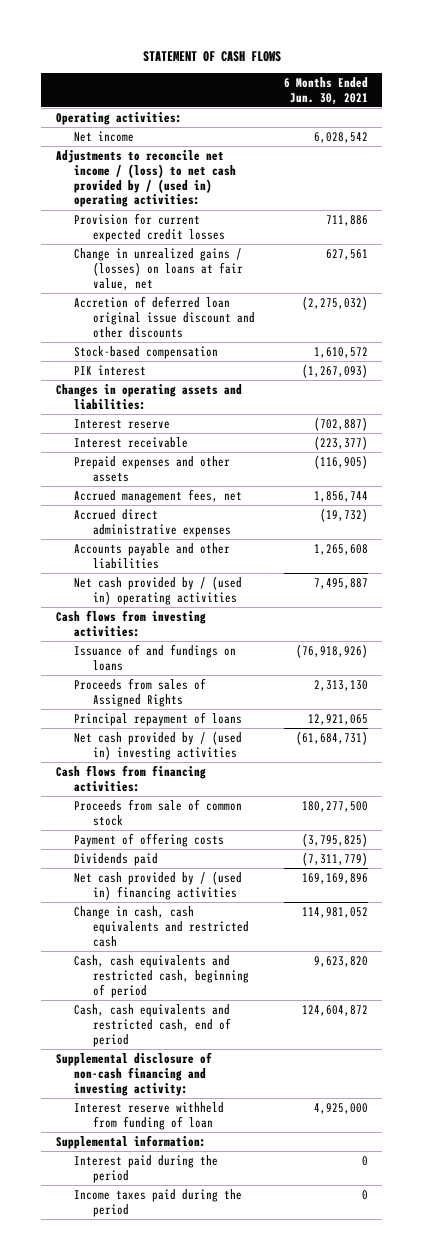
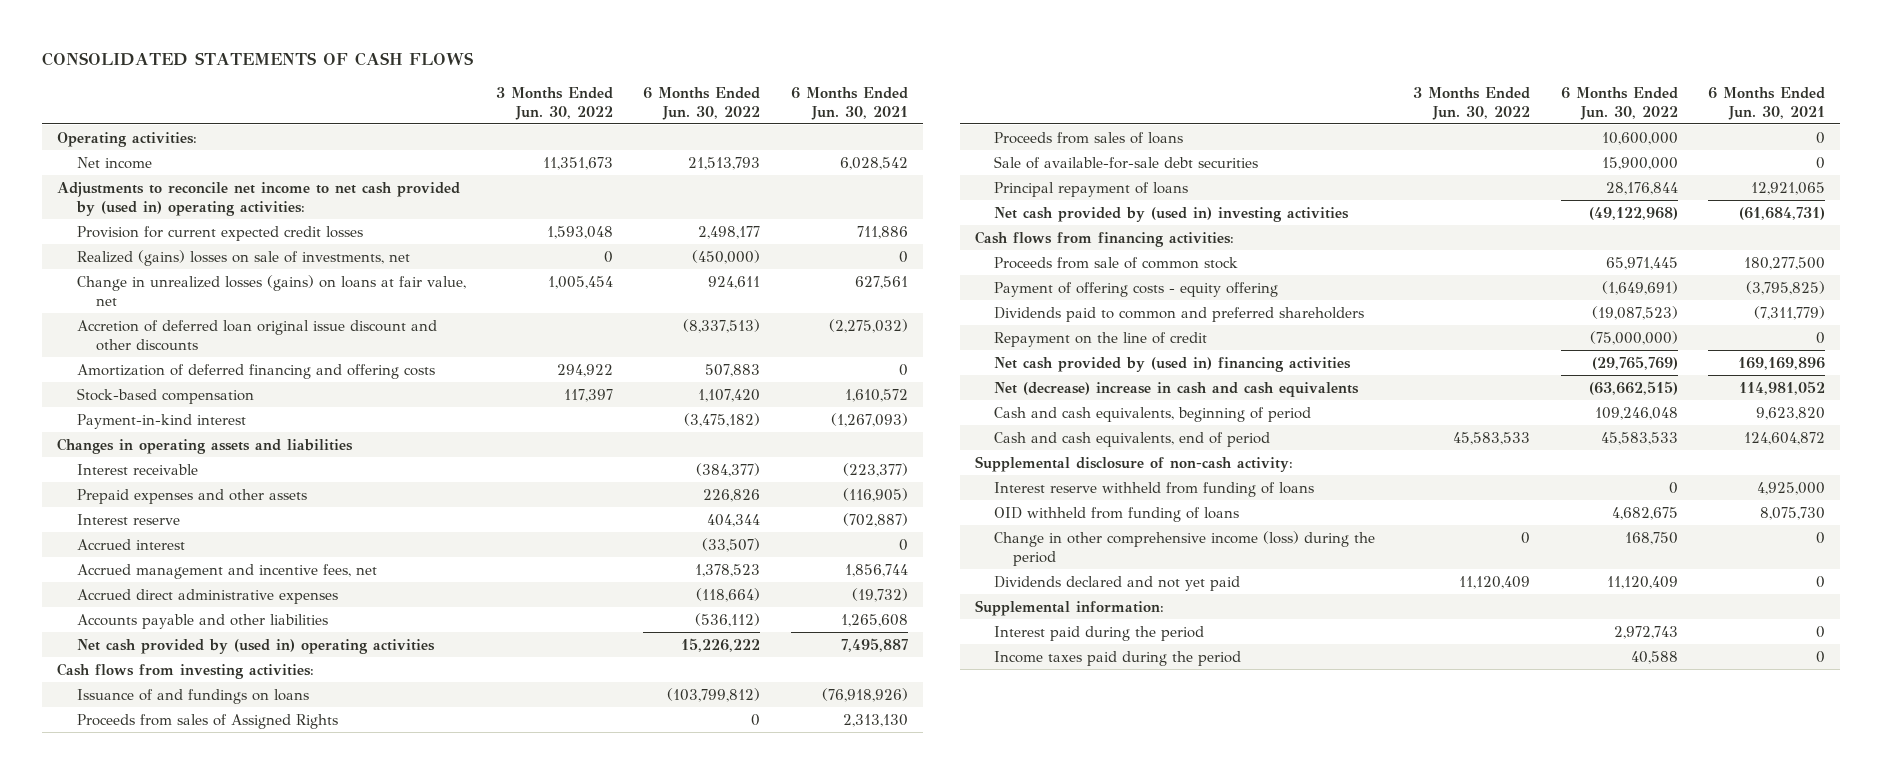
- STATEMENT OF CASH FLOWS
+ CONSOLIDATED STATEMENTS OF CASH FLOWS
- | 6 Months Ended Jun. 30, 2021
+ | 3 Months Ended Jun. 30, 2022 | 6 Months Ended Jun. 30, 2022 | 6 Months Ended Jun. 30, 2021
- Adjustments to reconcile net income / (loss) to net cash provided by / (used in) operating activities:
+ Adjustments to reconcile net income to net cash provided by (used in) operating activities:
- Change in unrealized gains / (losses) on loans at fair value, net | 627,561
+ Realized (gains) losses on sale of investments, net | 0 | (450,000) | 0
+ Change in unrealized losses (gains) on loans at fair value, net | 1,005,454 | 924,611 | 627,561
+ Amortization of deferred financing and offering costs | 294,922 | 507,883 | 0
- PIK interest | (1,267,093)
- Changes in operating assets and liabilities:
+ Payment-in-kind interest | | (3,475,182) | (1,267,093)
+ Changes in operating assets and liabilities
- Accrued management fees, net | 1,856,744
moved down: Interest reserve | | 404,344 | (702,887)
+ Accrued interest | | (33,507) | 0
+ Accrued management and incentive fees, net | | 1,378,523 | 1,856,744
- Net cash provided by / (used in) operating activities | 7,495,887
+ Net cash provided by (used in) operating activities | | 15,226,222 | 7,495,887
+ Proceeds from sales of loans | | 10,600,000 | 0
+ Sale of available-for-sale debt securities | | 15,900,000 | 0
- Net cash provided by / (used in) investing activities | (61,684,731)
+ Net cash provided by (used in) investing activities | | (49,122,968) | (61,684,731)
- Payment of offering costs | (3,795,825)
- Dividends paid | (7,311,779)
- Net cash provided by / (used in) financing activities | 169,169,896
- Change in cash, cash equivalents and restricted cash | 114,981,052
- Cash, cash equivalents and restricted cash, beginning of period | 9,623,820
- Cash, cash equivalents and restricted cash, end of period | 124,604,872
- Supplemental disclosure of non-cash financing and investing activity:
- Interest reserve withheld from funding of loan | 4,925,000
+ Payment of offering costs - equity offering | | (1,649,691) | (3,795,825)
+ Dividends paid to common and preferred shareholders | | (19,087,523) | (7,311,779)
+ Repayment on the line of credit | | (75,000,000) | 0
+ Net cash provided by (used in) financing activities | | (29,765,769) | 169,169,896
+ Net (decrease) increase in cash and cash equivalents | | (63,662,515) | 114,981,052
+ Cash and cash equivalents, beginning of period | | 109,246,048 | 9,623,820
+ Cash and cash equivalents, end of period | 45,583,533 | 45,583,533 | 124,604,872
+ Supplemental disclosure of non-cash activity:
+ Interest reserve withheld from funding of loans | | 0 | 4,925,000
+ OID withheld from funding of loans | | 4,682,675 | 8,075,730
+ Change in other comprehensive income (loss) during the period | 0 | 168,750 | 0
+ Dividends declared and not yet paid | 11,120,409 | 11,120,409 | 0

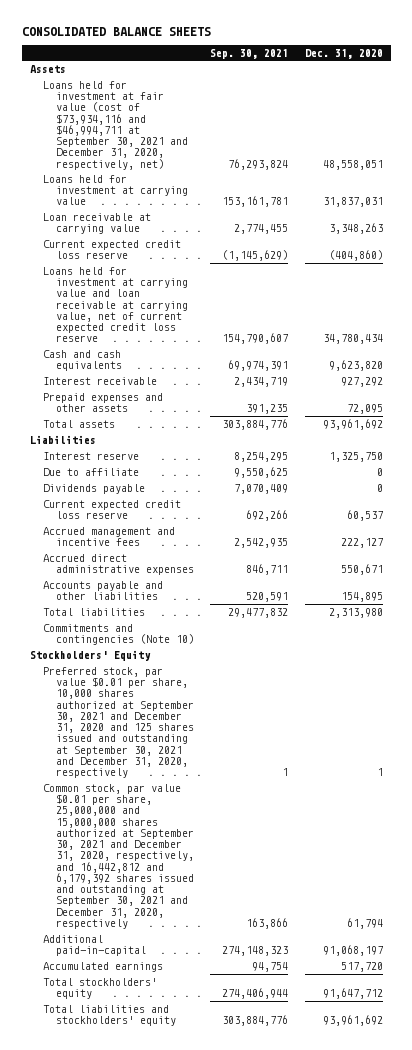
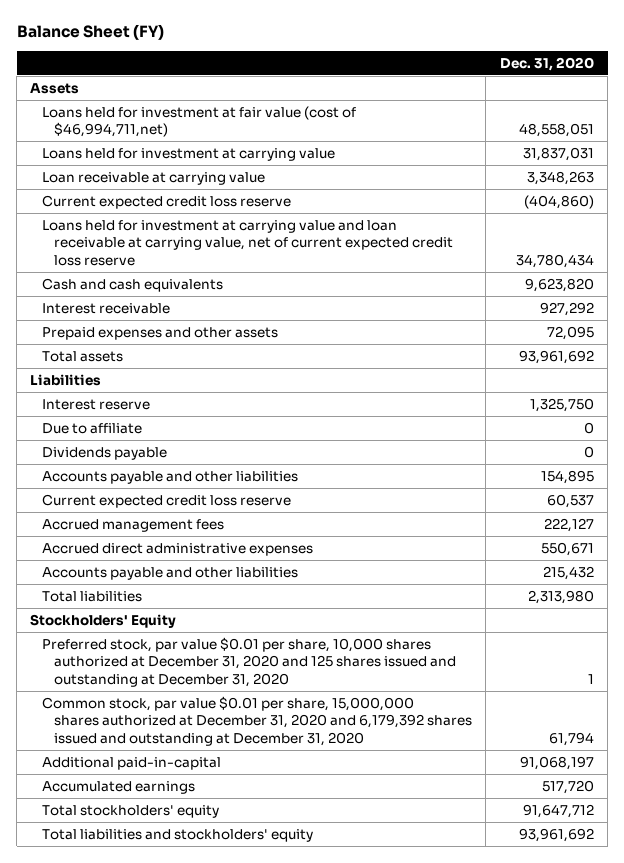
- CONSOLIDATED BALANCE SHEETS
+ Balance Sheet (FY)
- | Sep. 30, 2021 | Dec. 31, 2020
+ | Dec. 31, 2020
- Loans held for investment at fair value (cost of $73,934,116 and $46,994,711 at September 30, 2021 and December 31, 2020, respectively, net) | 76,293,824 | 48,558,051
+ Loans held for investment at fair value (cost of $46,994,711,net) | 48,558,051
moved up: Accounts payable and other liabilities | 154,895
- Accrued management and incentive fees | 2,542,935 | 222,127
+ Accrued management fees | 222,127
+ Accounts payable and other liabilities | 215,432
- Commitments and contingencies (Note 10)
- Preferred stock, par value $0.01 per share, 10,000 shares authorized at September 30, 2021 and December 31, 2020 and 125 shares issued and outstanding at September 30, 2021 and December 31, 2020, respectively | 1 | 1
- Common stock, par value $0.01 per share, 25,000,000 and 15,000,000 shares authorized at September 30, 2021 and December 31, 2020, respectively, and 16,442,812 and 6,179,392 shares issued and outstanding at September 30, 2021 and December 31, 2020, respectively | 163,866 | 61,794
+ Preferred stock, par value $0.01 per share, 10,000 shares authorized at December 31, 2020 and 125 shares issued and outstanding at December 31, 2020 | 1
+ Common stock, par value $0.01 per share, 15,000,000 shares authorized at December 31, 2020 and 6,179,392 shares issued and outstanding at December 31, 2020 | 61,794

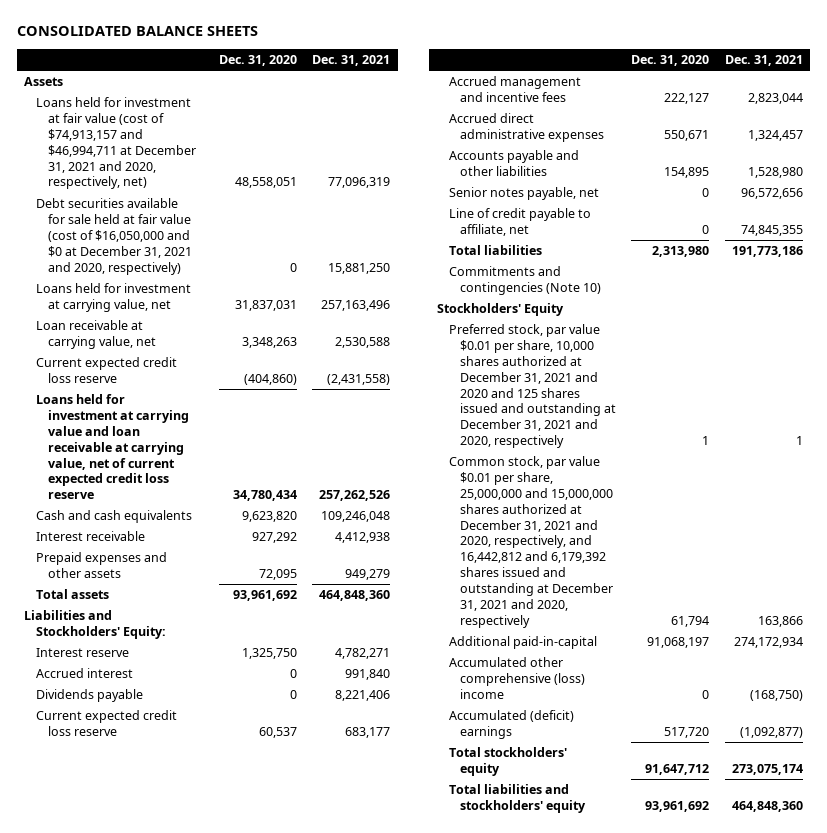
- Balance Sheet (FY)
+ CONSOLIDATED BALANCE SHEETS
- | Dec. 31, 2020
+ | Dec. 31, 2020 | Dec. 31, 2021
- Loans held for investment at fair value (cost of $46,994,711,net) | 48,558,051
- Loans held for investment at carrying value | 31,837,031
- Loan receivable at carrying value | 3,348,263
+ Loans held for investment at fair value (cost of $74,913,157 and $46,994,711 at December 31, 2021 and 2020, respectively, net) | 48,558,051 | 77,096,319
+ Debt securities available for sale held at fair value (cost of $16,050,000 and $0 at December 31, 2021 and 2020, respectively) | 0 | 15,881,250
+ Loans held for investment at carrying value, net | 31,837,031 | 257,163,496
+ Loan receivable at carrying value, net | 3,348,263 | 2,530,588
- Liabilities
+ Liabilities and Stockholders' Equity:
- Due to affiliate | 0
+ Accrued interest | 0 | 991,840
- Accrued management fees | 222,127
+ Accrued management and incentive fees | 222,127 | 2,823,044
- Accounts payable and other liabilities | 215,432
moved down: Accounts payable and other liabilities | 154,895 | 1,528,980
+ Senior notes payable, net | 0 | 96,572,656
+ Line of credit payable to affiliate, net | 0 | 74,845,355
+ Commitments and contingencies (Note 10)
- Preferred stock, par value $0.01 per share, 10,000 shares authorized at December 31, 2020 and 125 shares issued and outstanding at December 31, 2020 | 1
- Common stock, par value $0.01 per share, 15,000,000 shares authorized at December 31, 2020 and 6,179,392 shares issued and outstanding at December 31, 2020 | 61,794
+ Preferred stock, par value $0.01 per share, 10,000 shares authorized at December 31, 2021 and 2020 and 125 shares issued and outstanding at December 31, 2021 and 2020, respectively | 1 | 1
+ Common stock, par value $0.01 per share, 25,000,000 and 15,000,000 shares authorized at December 31, 2021 and 2020, respectively, and 16,442,812 and 6,179,392 shares issued and outstanding at December 31, 2021 and 2020, respectively | 61,794 | 163,866
- Accumulated earnings | 517,720
+ Accumulated other comprehensive (loss) income | 0 | (168,750)
+ Accumulated (deficit) earnings | 517,720 | (1,092,877)

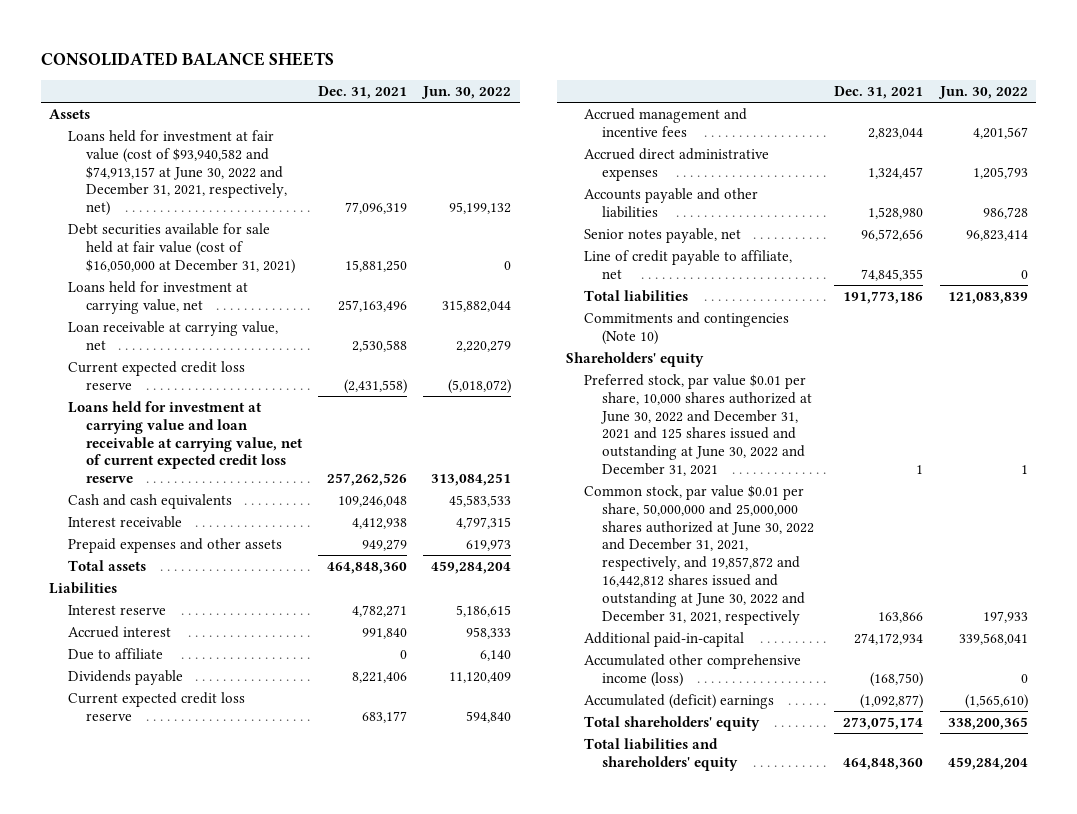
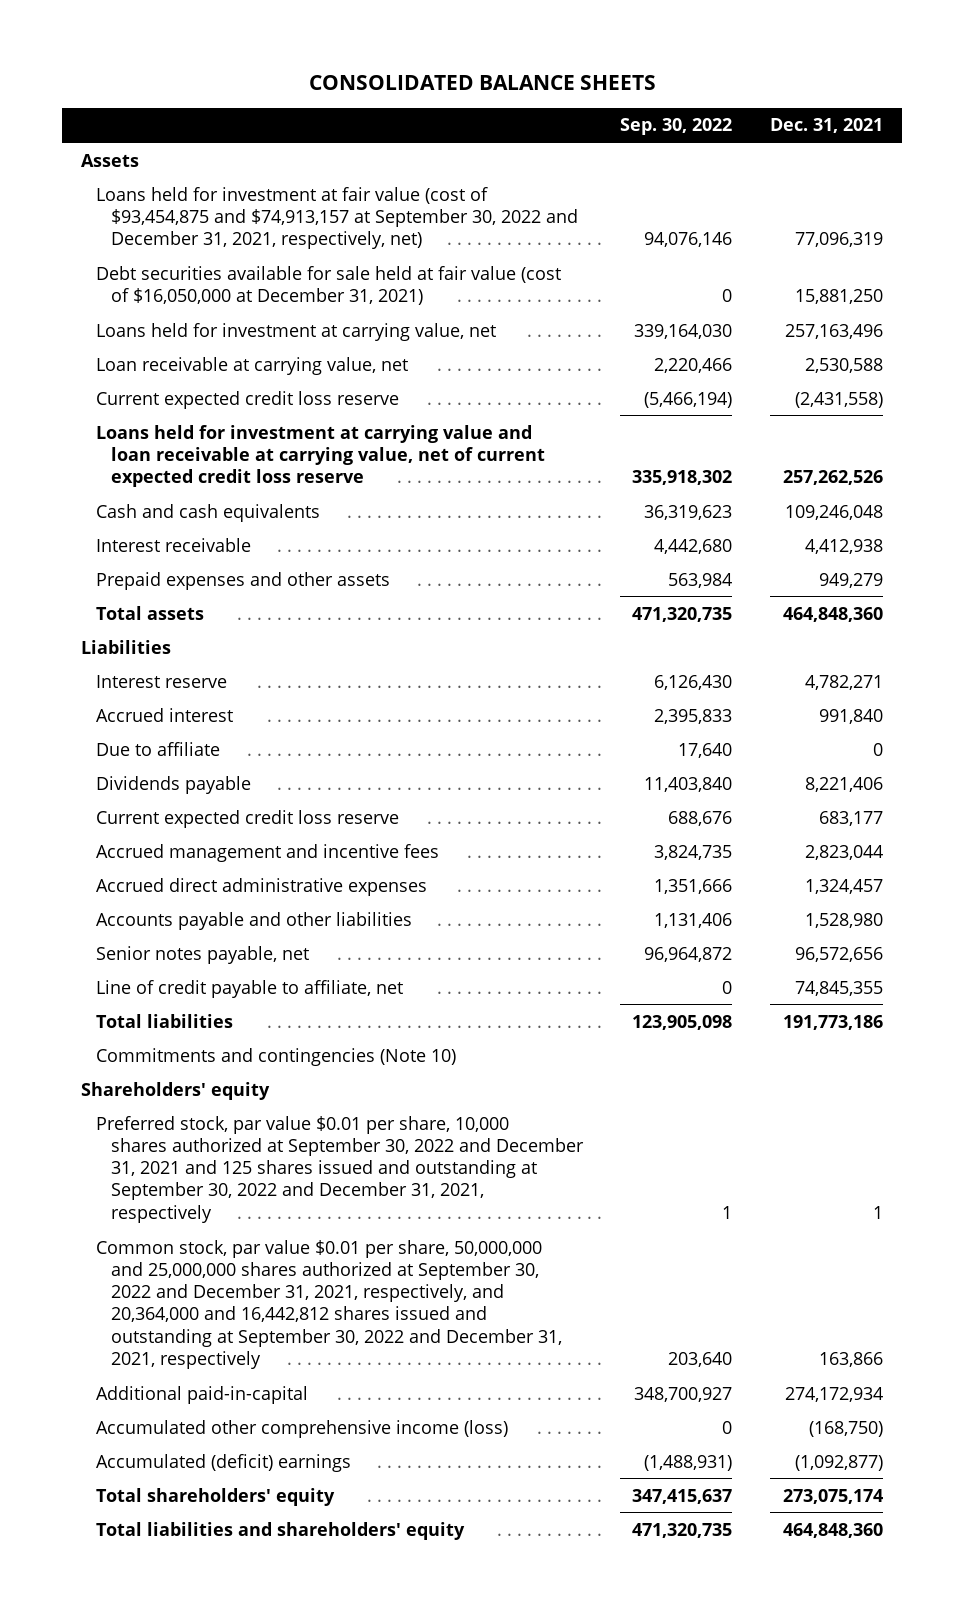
- | Dec. 31, 2021 | Jun. 30, 2022
+ | Sep. 30, 2022 | Dec. 31, 2021
- Loans held for investment at fair value (cost of $93,940,582 and $74,913,157 at June 30, 2022 and December 31, 2021, respectively, net) | 77,096,319 | 95,199,132
+ Loans held for investment at fair value (cost of $93,454,875 and $74,913,157 at September 30, 2022 and December 31, 2021, respectively, net) | 94,076,146 | 77,096,319
- Preferred stock, par value $0.01 per share, 10,000 shares authorized at June 30, 2022 and December 31, 2021 and 125 shares issued and outstanding at June 30, 2022 and December 31, 2021 | 1 | 1
- Common stock, par value $0.01 per share, 50,000,000 and 25,000,000 shares authorized at June 30, 2022 and December 31, 2021, respectively, and 19,857,872 and 16,442,812 shares issued and outstanding at June 30, 2022 and December 31, 2021, respectively | 163,866 | 197,933
+ Preferred stock, par value $0.01 per share, 10,000 shares authorized at September 30, 2022 and December 31, 2021 and 125 shares issued and outstanding at September 30, 2022 and December 31, 2021, respectively | 1 | 1
+ Common stock, par value $0.01 per share, 50,000,000 and 25,000,000 shares authorized at September 30, 2022 and December 31, 2021, respectively, and 20,364,000 and 16,442,812 shares issued and outstanding at September 30, 2022 and December 31, 2021, respectively | 203,640 | 163,866

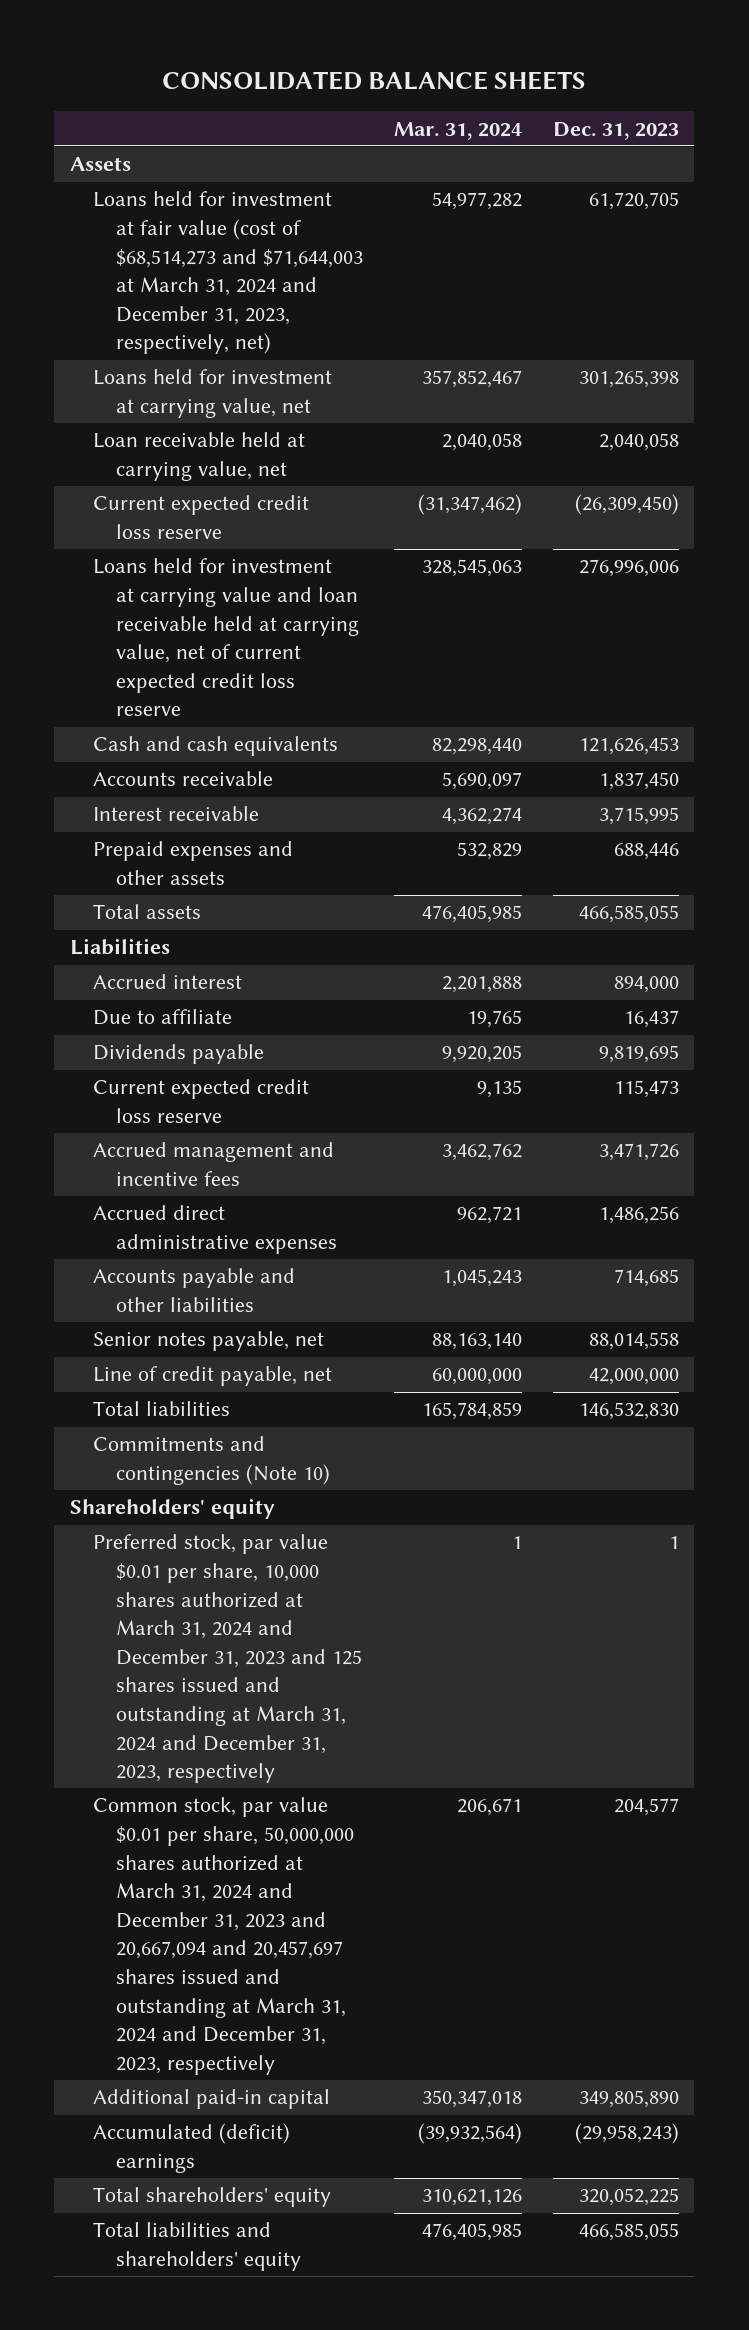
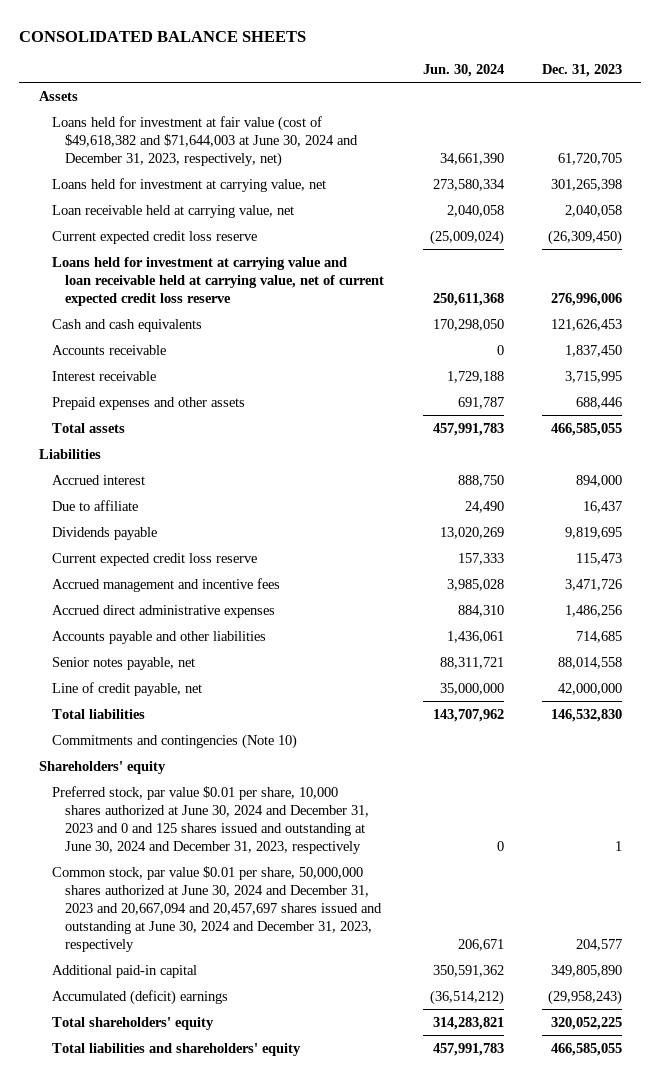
- | Mar. 31, 2024 | Dec. 31, 2023
+ | Jun. 30, 2024 | Dec. 31, 2023
- Loans held for investment at fair value (cost of $68,514,273 and $71,644,003 at March 31, 2024 and December 31, 2023, respectively, net) | 54,977,282 | 61,720,705
+ Loans held for investment at fair value (cost of $49,618,382 and $71,644,003 at June 30, 2024 and December 31, 2023, respectively, net) | 34,661,390 | 61,720,705
- Preferred stock, par value $0.01 per share, 10,000 shares authorized at March 31, 2024 and December 31, 2023 and 125 shares issued and outstanding at March 31, 2024 and December 31, 2023, respectively | 1 | 1
- Common stock, par value $0.01 per share, 50,000,000 shares authorized at March 31, 2024 and December 31, 2023 and 20,667,094 and 20,457,697 shares issued and outstanding at March 31, 2024 and December 31, 2023, respectively | 206,671 | 204,577
+ Preferred stock, par value $0.01 per share, 10,000 shares authorized at June 30, 2024 and December 31, 2023 and 0 and 125 shares issued and outstanding at June 30, 2024 and December 31, 2023, respectively | 0 | 1
+ Common stock, par value $0.01 per share, 50,000,000 shares authorized at June 30, 2024 and December 31, 2023 and 20,667,094 and 20,457,697 shares issued and outstanding at June 30, 2024 and December 31, 2023, respectively | 206,671 | 204,577

